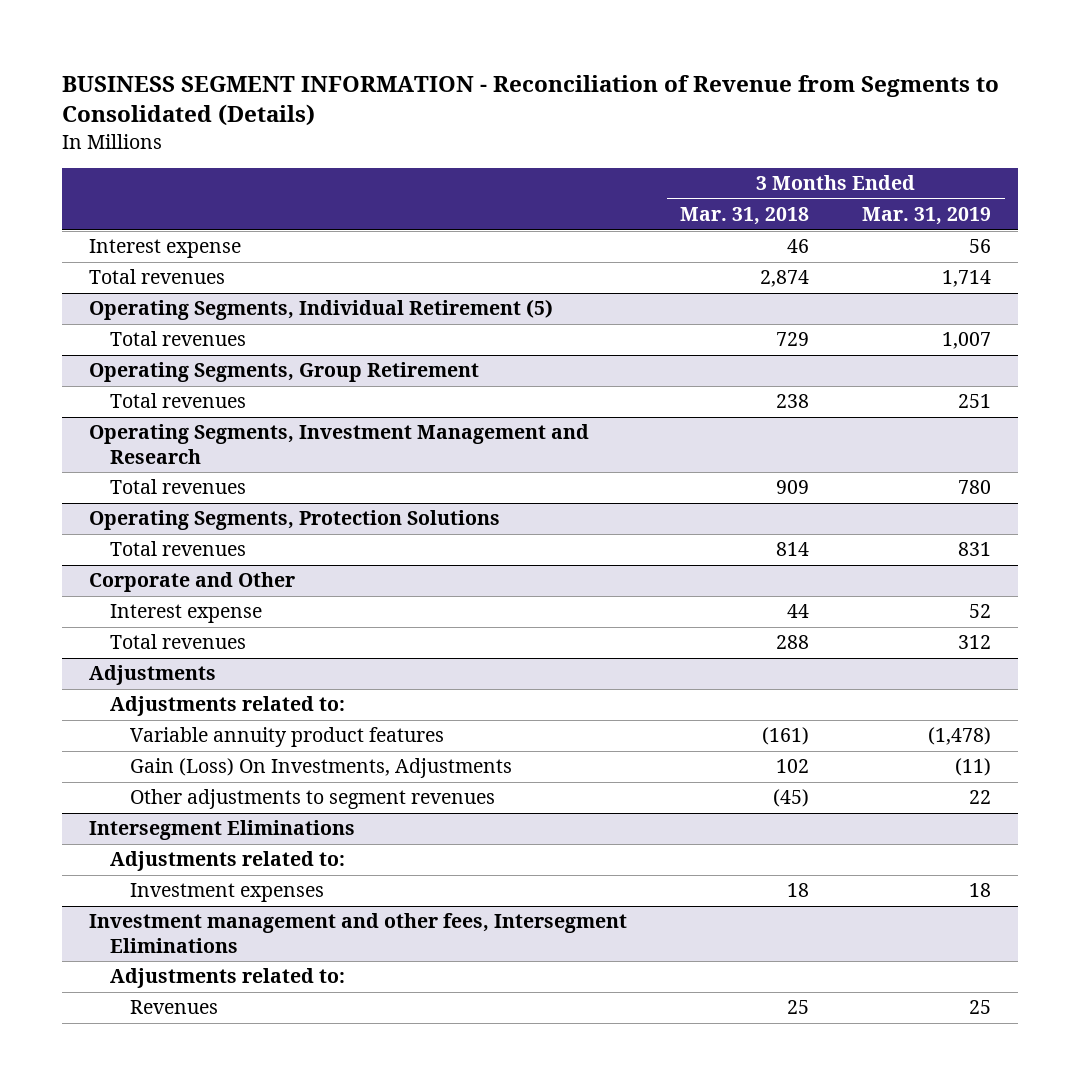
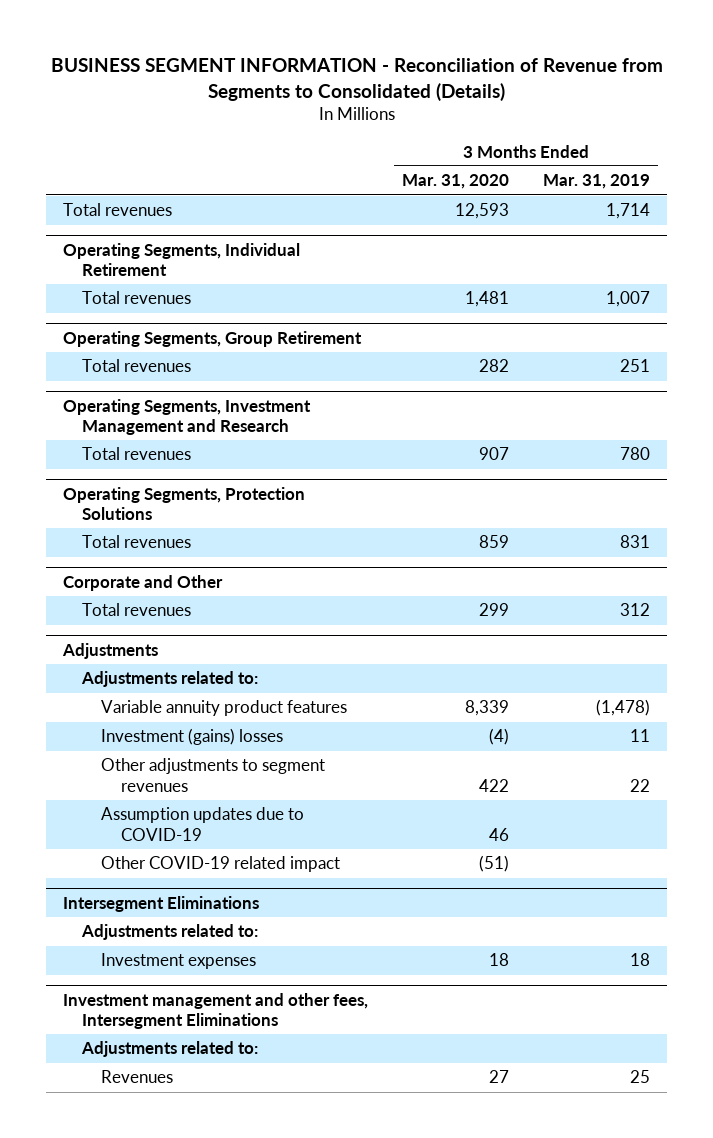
- | 3 Months Ended Mar. 31, 2018 | 3 Months Ended Mar. 31, 2019
+ | 3 Months Ended Mar. 31, 2020 | 3 Months Ended Mar. 31, 2019
- Interest expense | 46 | 56
- Operating Segments, Individual Retirement (5)
+ Operating Segments, Individual Retirement
@ Corporate and Other
- Interest expense | 44 | 52
@ Adjustments
- Gain (Loss) On Investments, Adjustments | 102 | (11)
+ Investment (gains) losses | (4) | 11
+ Assumption updates due to COVID-19 | 46 |
+ Other COVID-19 related impact | (51) |

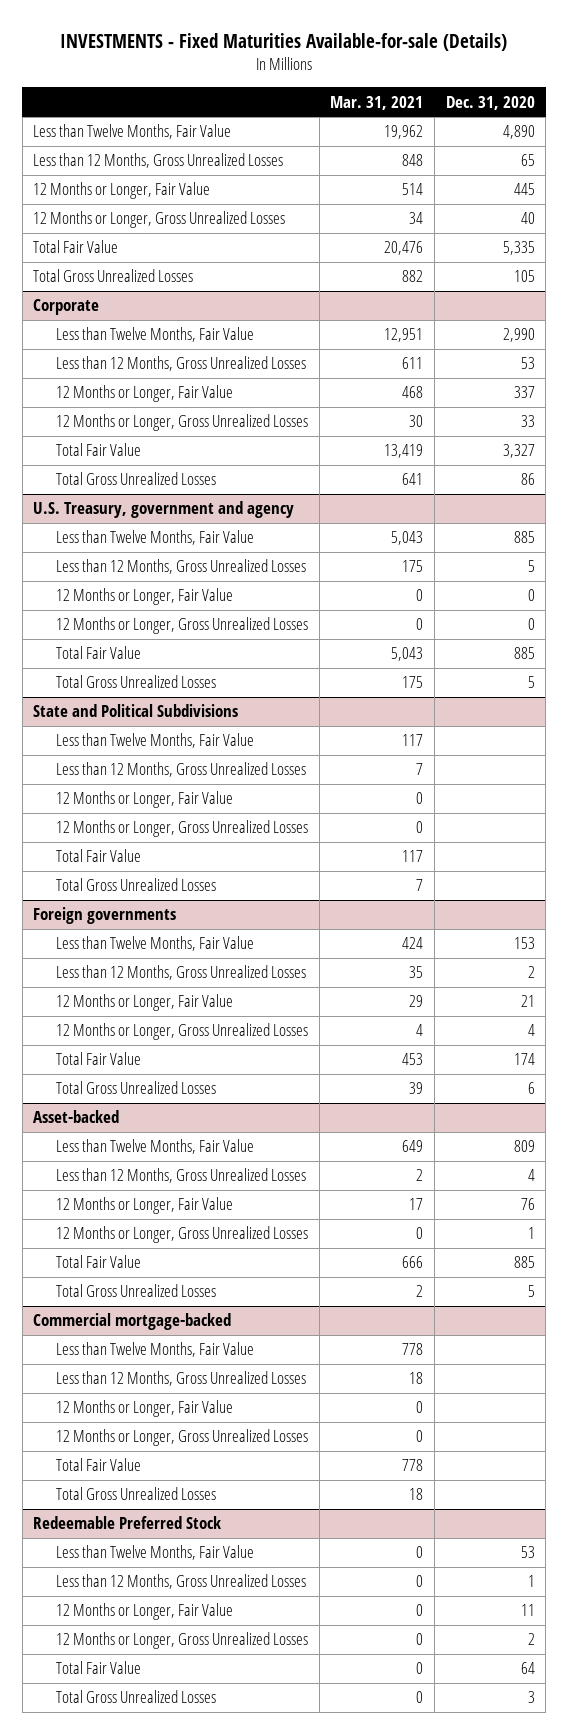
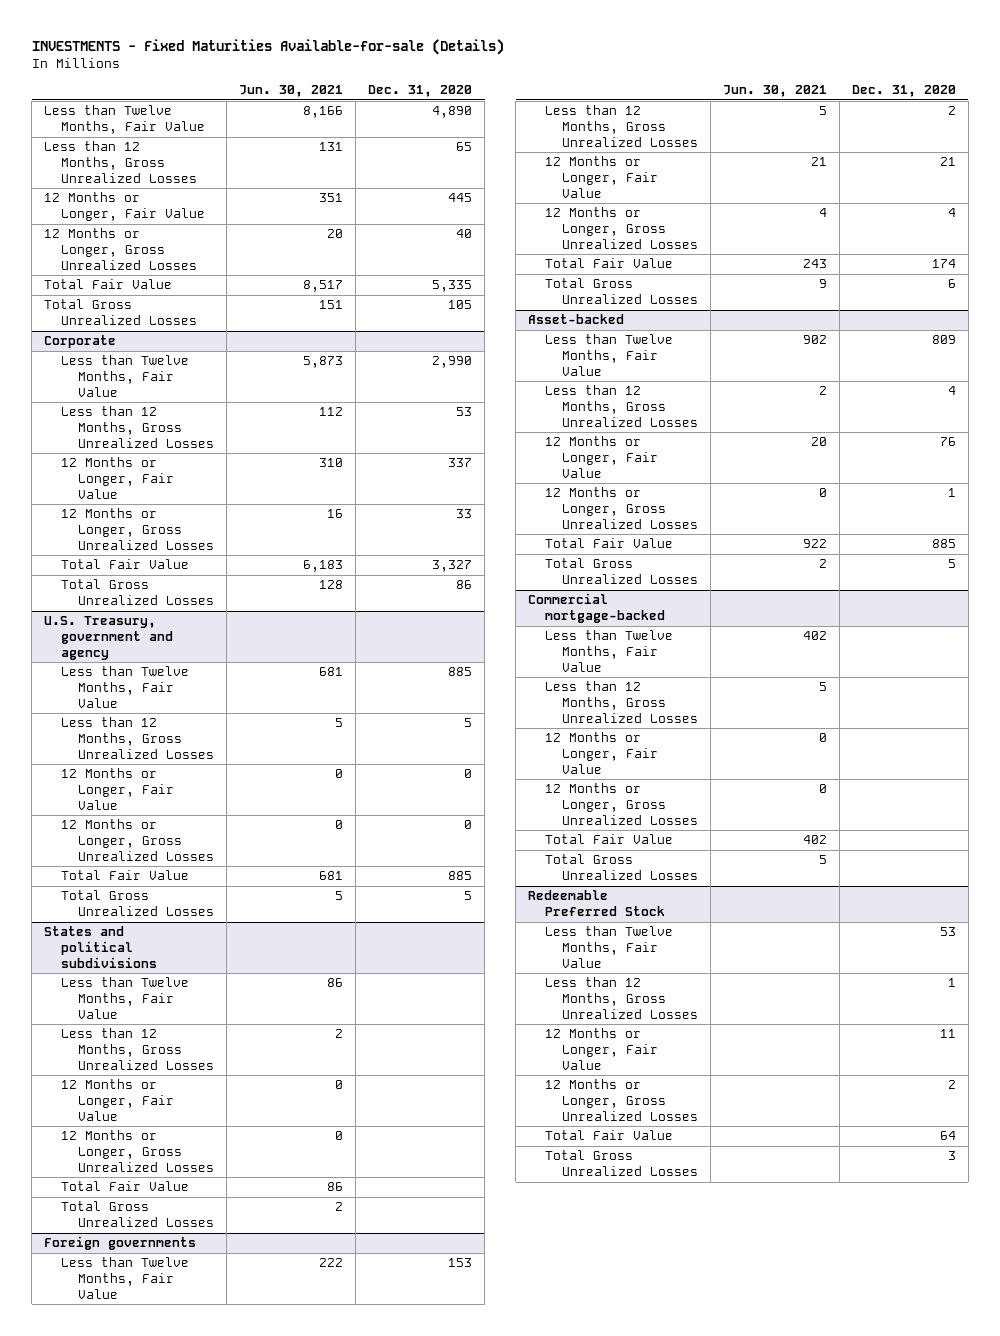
- | Mar. 31, 2021 | Dec. 31, 2020
+ | Jun. 30, 2021 | Dec. 31, 2020
- State and Political Subdivisions
+ States and political subdivisions

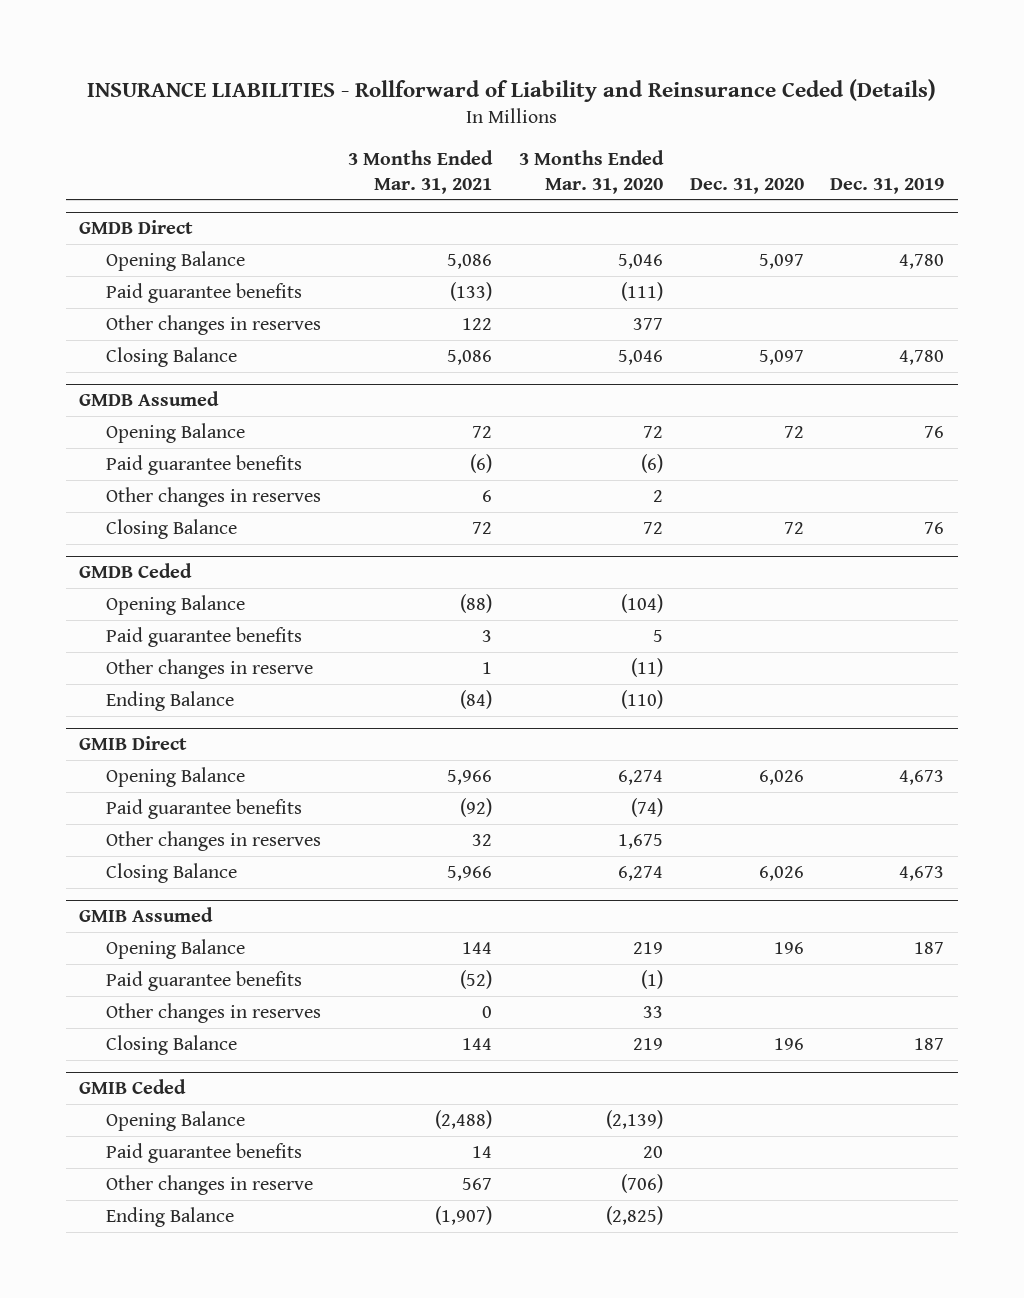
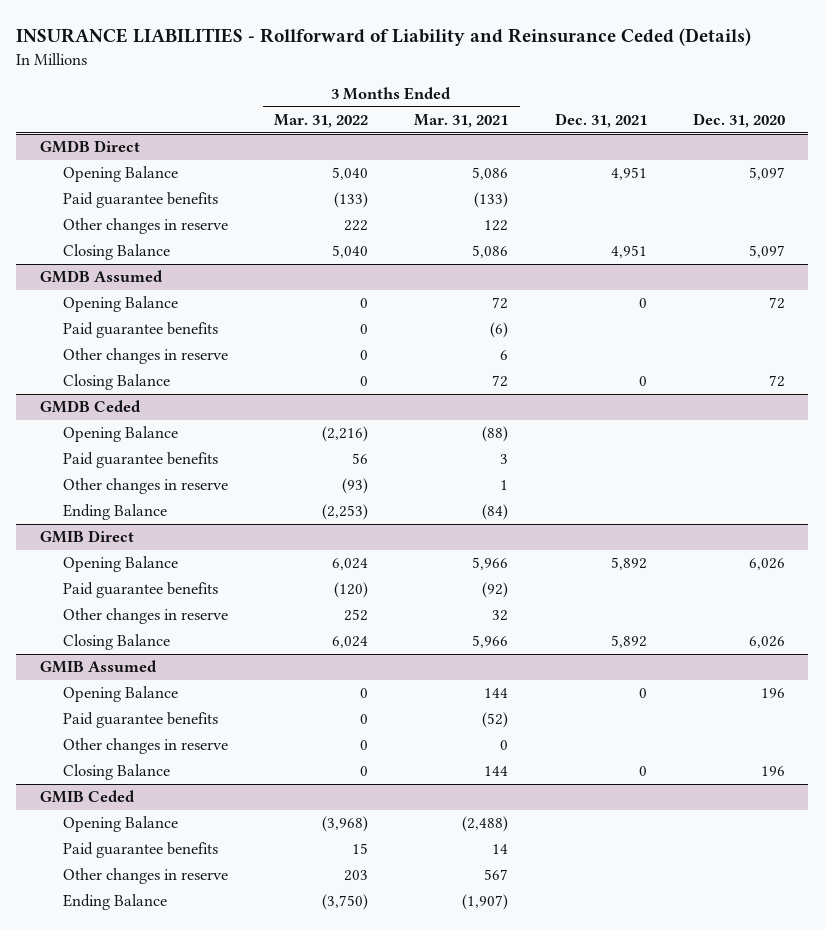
- | 3 Months Ended Mar. 31, 2021 | 3 Months Ended Mar. 31, 2020 | Dec. 31, 2020 | Dec. 31, 2019
+ | 3 Months Ended Mar. 31, 2022 | 3 Months Ended Mar. 31, 2021 | Dec. 31, 2021 | Dec. 31, 2020
@ GMDB Direct
- Other changes in reserves | 122 | 377 | |
+ Other changes in reserve | 222 | 122 | |
@ GMDB Assumed
- Other changes in reserves | 6 | 2 | |
+ Other changes in reserve | 0 | 6 | |
@ GMIB Direct
- Other changes in reserves | 32 | 1,675 | |
+ Other changes in reserve | 252 | 32 | |
@ GMIB Assumed
- Other changes in reserves | 0 | 33 | |
+ Other changes in reserve | 0 | 0 | |

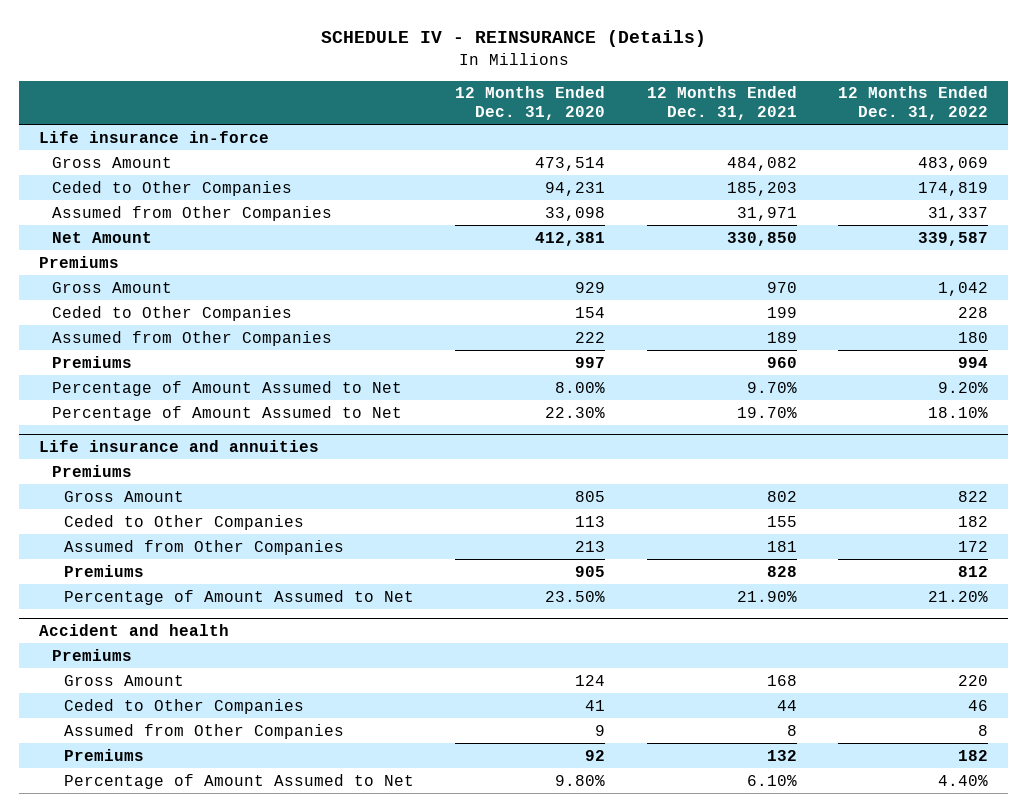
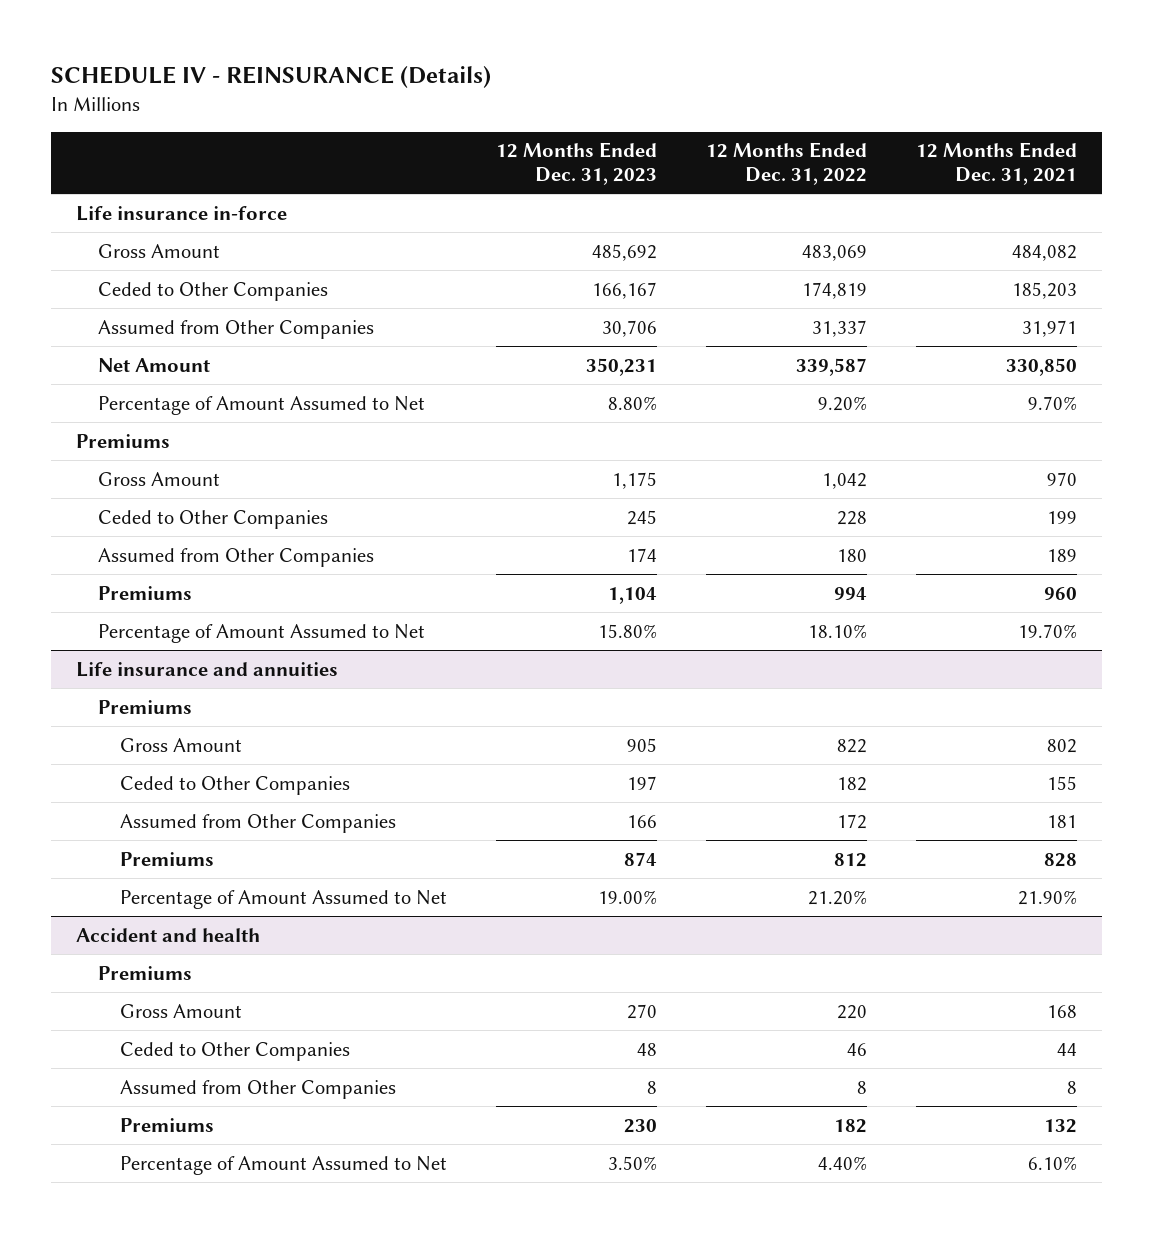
- | 12 Months Ended Dec. 31, 2020 | 12 Months Ended Dec. 31, 2021 | 12 Months Ended Dec. 31, 2022
+ | 12 Months Ended Dec. 31, 2023 | 12 Months Ended Dec. 31, 2022 | 12 Months Ended Dec. 31, 2021
moved up: Percentage of Amount Assumed to Net | 8.80% | 9.20% | 9.70%

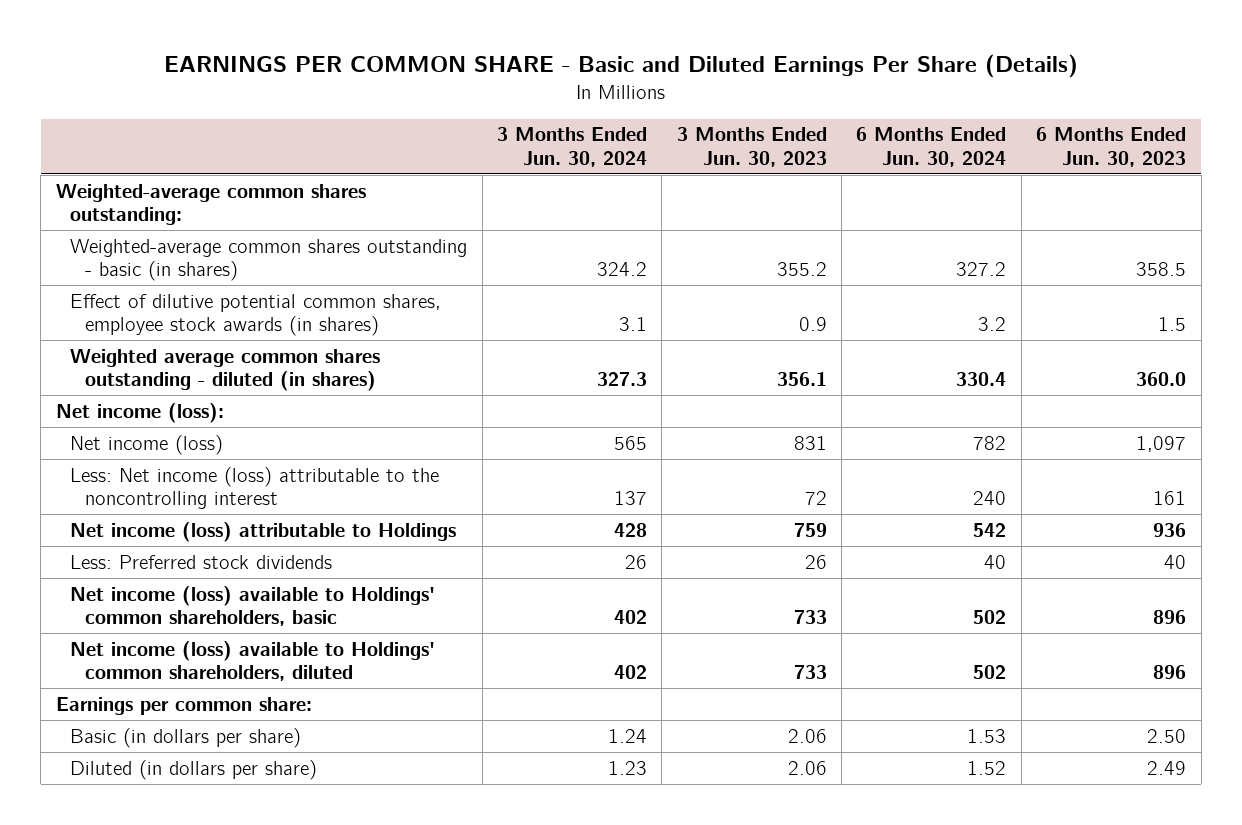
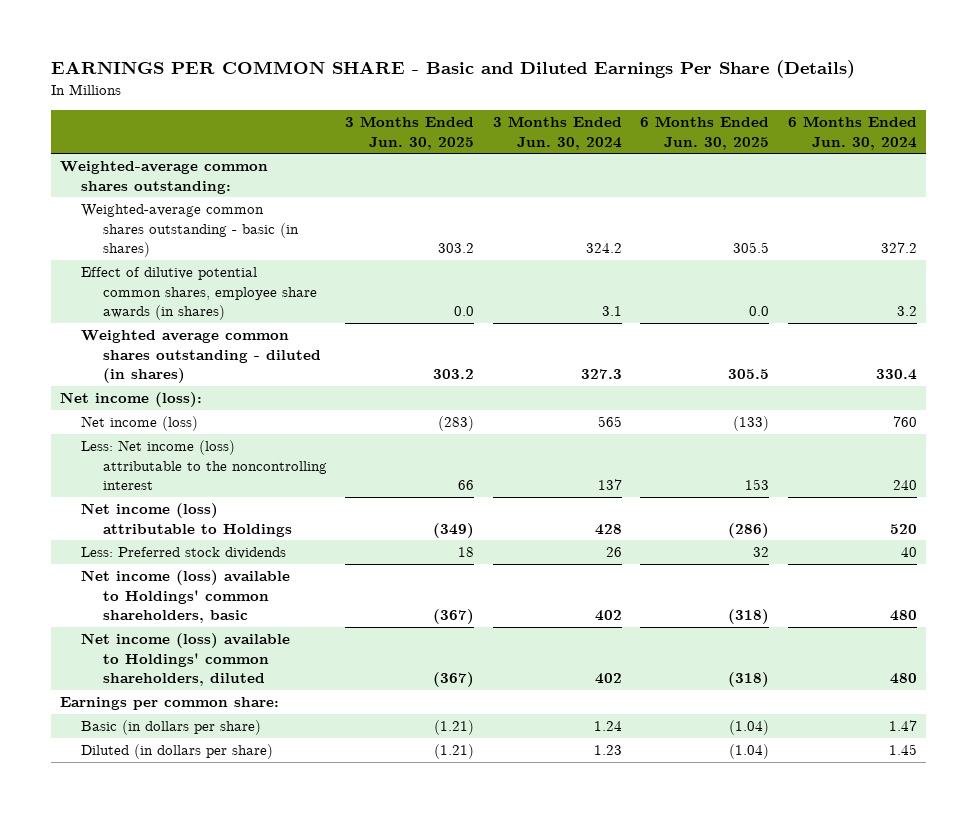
- | 3 Months Ended Jun. 30, 2024 | 3 Months Ended Jun. 30, 2023 | 6 Months Ended Jun. 30, 2024 | 6 Months Ended Jun. 30, 2023
+ | 3 Months Ended Jun. 30, 2025 | 3 Months Ended Jun. 30, 2024 | 6 Months Ended Jun. 30, 2025 | 6 Months Ended Jun. 30, 2024
- Effect of dilutive potential common shares, employee stock awards (in shares) | 3.1 | 0.9 | 3.2 | 1.5
+ Effect of dilutive potential common shares, employee share awards (in shares) | 0.0 | 3.1 | 0.0 | 3.2
- Net income (loss) | 565 | 831 | 782 | 1,097
+ Net income (loss) | (283) | 565 | (133) | 760
- Net income (loss) attributable to Holdings | 428 | 759 | 542 | 936
+ Net income (loss) attributable to Holdings | (349) | 428 | (286) | 520
- Net income (loss) available to Holdings' common shareholders, basic | 402 | 733 | 502 | 896
- Net income (loss) available to Holdings' common shareholders, diluted | 402 | 733 | 502 | 896
+ Net income (loss) available to Holdings' common shareholders, basic | (367) | 402 | (318) | 480
+ Net income (loss) available to Holdings' common shareholders, diluted | (367) | 402 | (318) | 480
- Basic (in dollars per share) | 1.24 | 2.06 | 1.53 | 2.50
- Diluted (in dollars per share) | 1.23 | 2.06 | 1.52 | 2.49
+ Basic (in dollars per share) | (1.21) | 1.24 | (1.04) | 1.47
+ Diluted (in dollars per share) | (1.21) | 1.23 | (1.04) | 1.45

